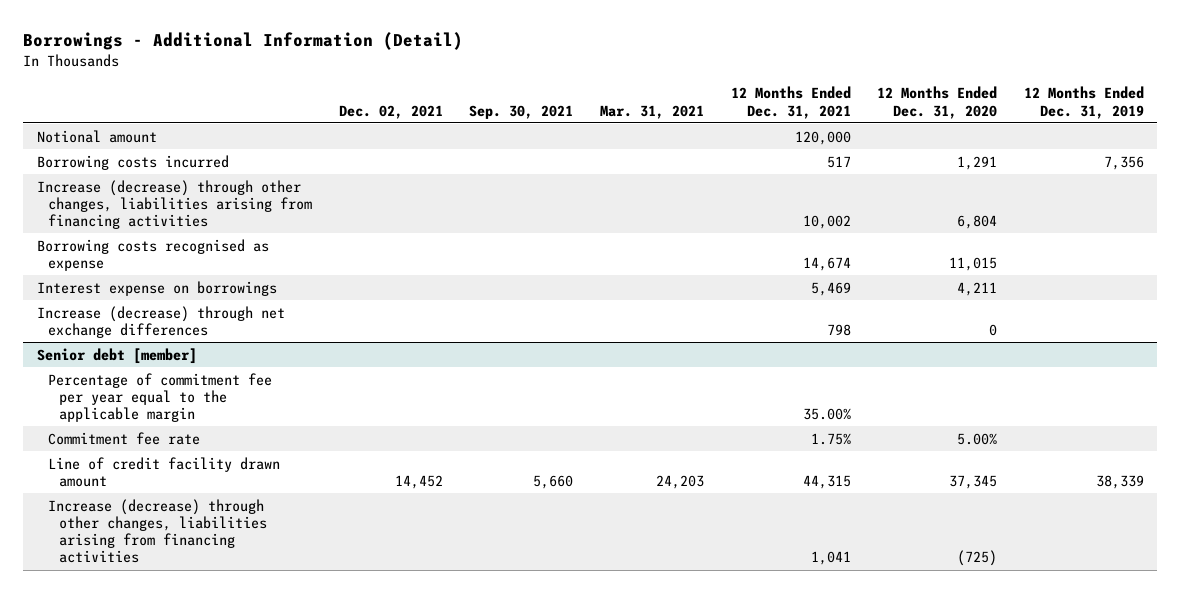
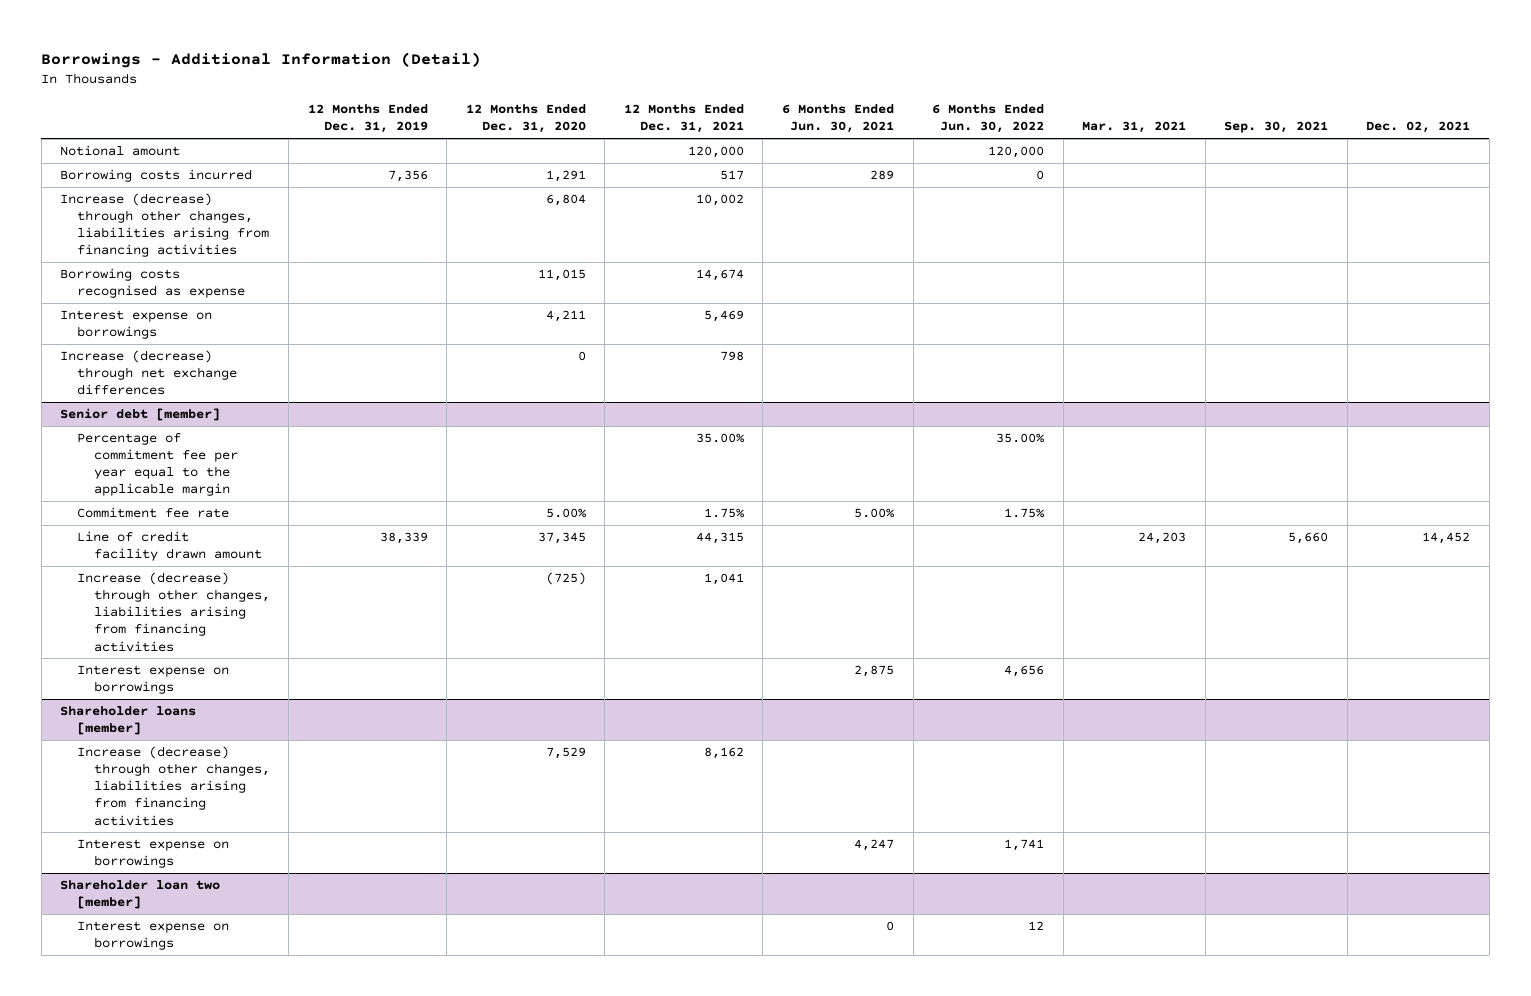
- | Dec. 02, 2021 | Sep. 30, 2021 | Mar. 31, 2021 | 12 Months Ended Dec. 31, 2021 | 12 Months Ended Dec. 31, 2020 | 12 Months Ended Dec. 31, 2019
+ | 12 Months Ended Dec. 31, 2019 | 12 Months Ended Dec. 31, 2020 | 12 Months Ended Dec. 31, 2021 | 6 Months Ended Jun. 30, 2021 | 6 Months Ended Jun. 30, 2022 | Mar. 31, 2021 | Sep. 30, 2021 | Dec. 02, 2021
@ Senior debt [member]
+ Interest expense on borrowings | | | | 2,875 | 4,656 | | |
+ Shareholder loans [member]
+ Increase (decrease) through other changes, liabilities arising from financing activities | | 7,529 | 8,162 | | | | |
+ Interest expense on borrowings | | | | 4,247 | 1,741 | | |
+ Shareholder loan two [member]
+ Interest expense on borrowings | | | | 0 | 12 | | |

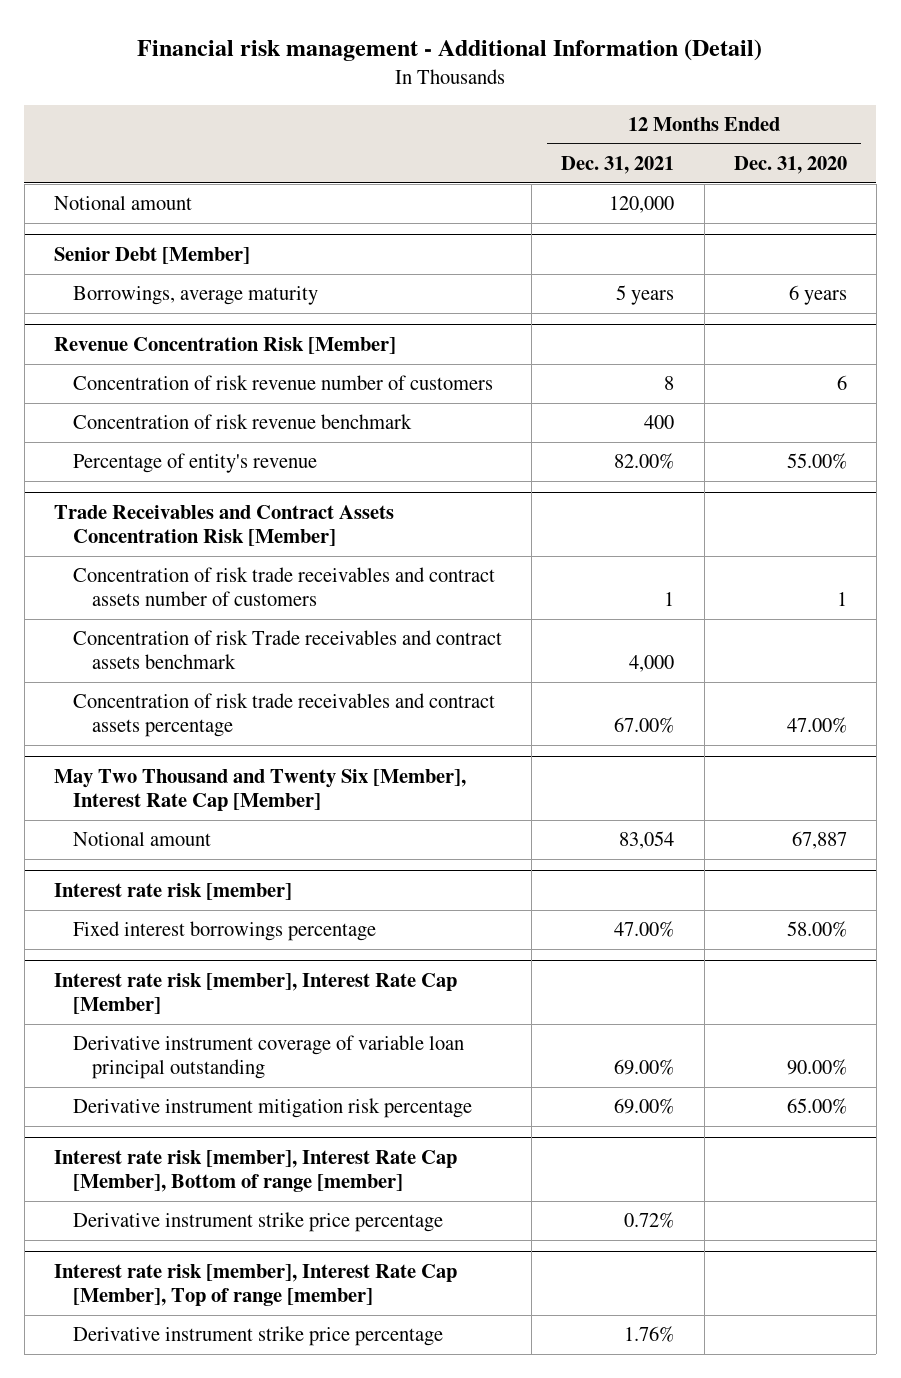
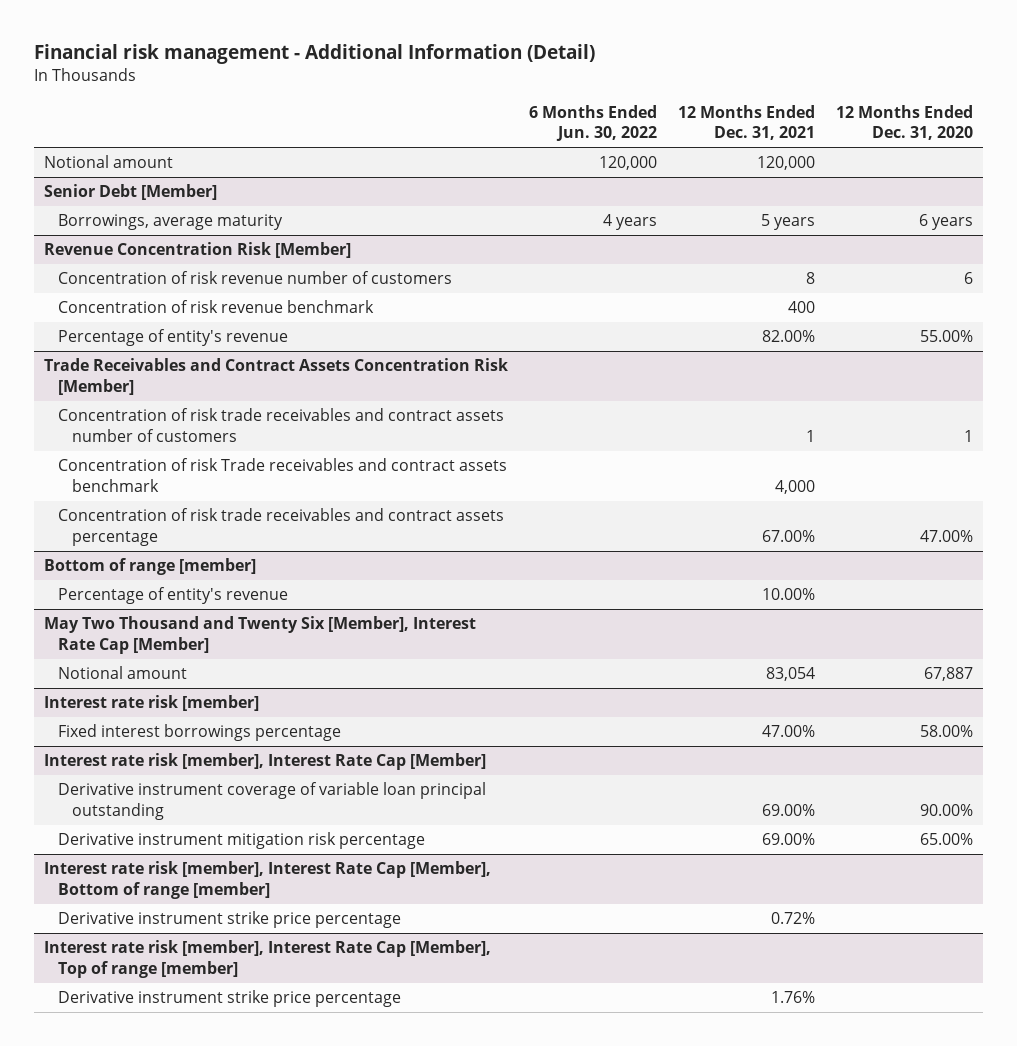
- | 12 Months Ended Dec. 31, 2021 | 12 Months Ended Dec. 31, 2020
+ | 6 Months Ended Jun. 30, 2022 | 12 Months Ended Dec. 31, 2021 | 12 Months Ended Dec. 31, 2020
+ Bottom of range [member]
+ Percentage of entity's revenue | | 10.00% |

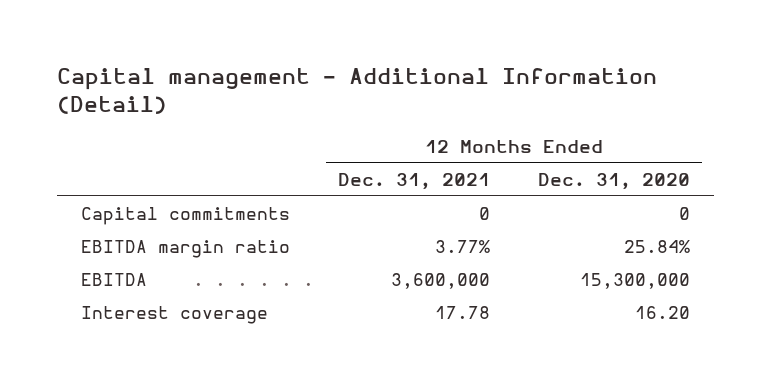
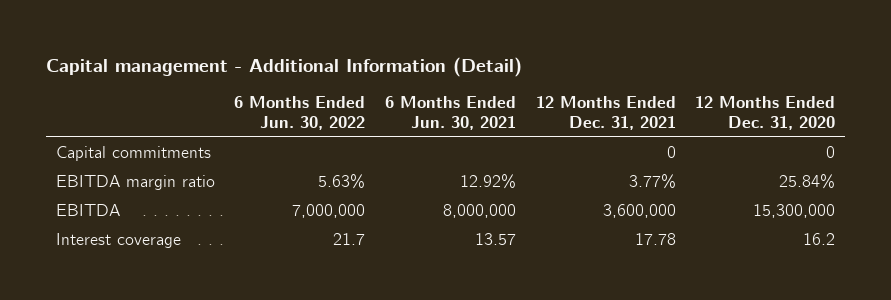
- | 12 Months Ended Dec. 31, 2021 | 12 Months Ended Dec. 31, 2020
+ | 6 Months Ended Jun. 30, 2022 | 6 Months Ended Jun. 30, 2021 | 12 Months Ended Dec. 31, 2021 | 12 Months Ended Dec. 31, 2020
- Interest coverage | 17.78 | 16.20
+ Interest coverage | 21.7 | 13.57 | 17.78 | 16.2

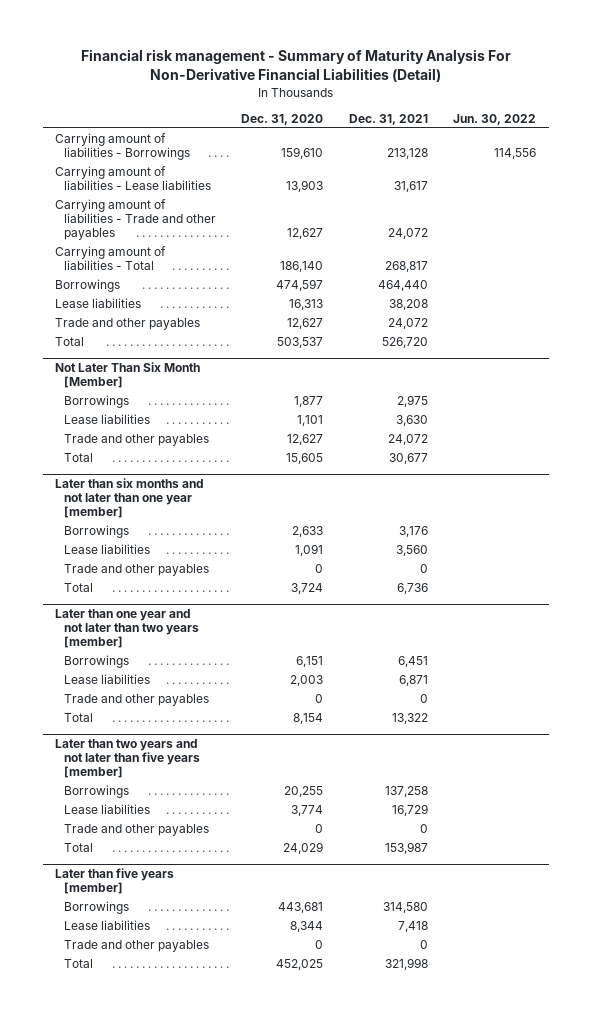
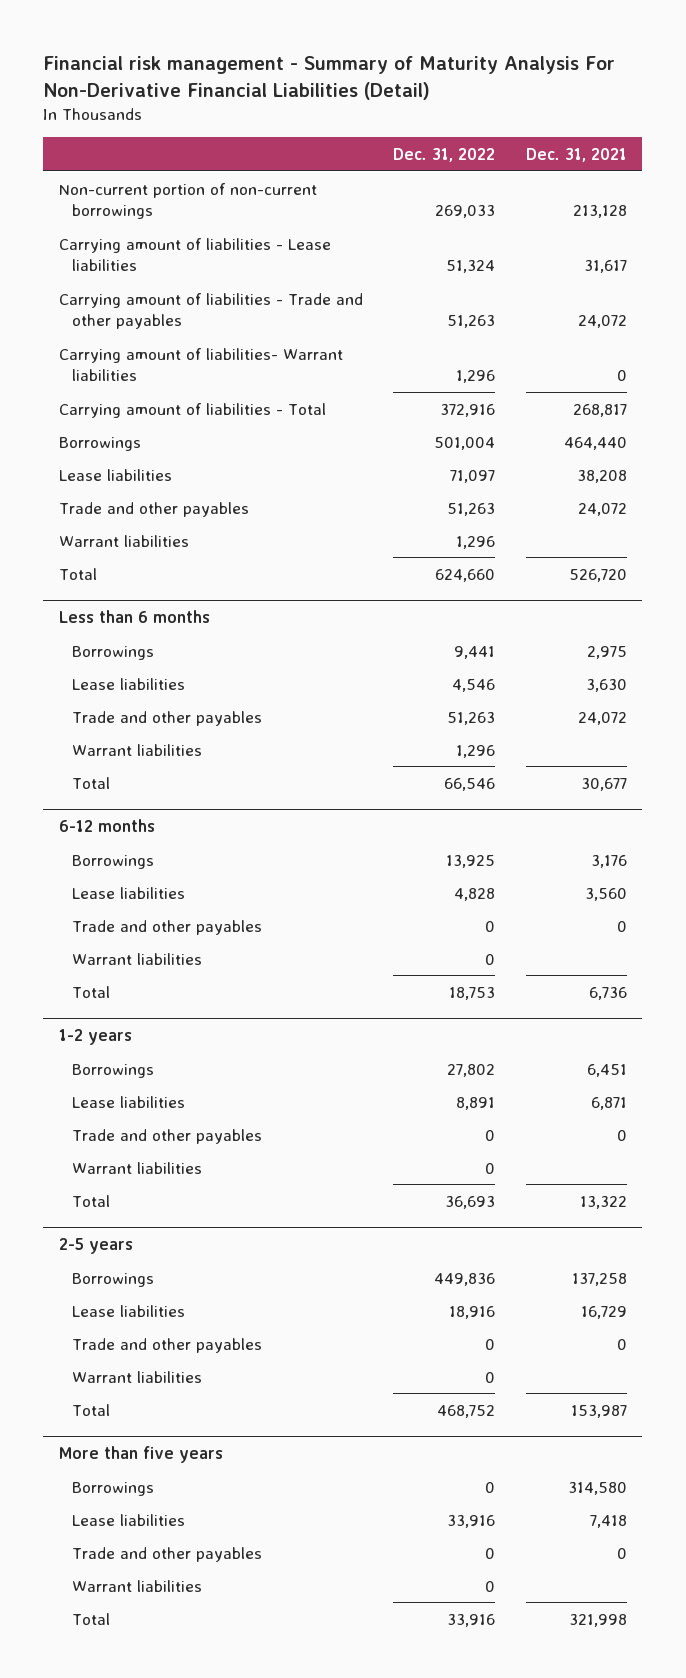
- | Dec. 31, 2020 | Dec. 31, 2021 | Jun. 30, 2022
+ | Dec. 31, 2022 | Dec. 31, 2021
- Carrying amount of liabilities - Borrowings | 159,610 | 213,128 | 114,556
+ Non-current portion of non-current borrowings | 269,033 | 213,128
+ Carrying amount of liabilities- Warrant liabilities | 1,296 | 0
+ Warrant liabilities | 1,296 |
- Not Later Than Six Month [Member]
+ Less than 6 months
+ Warrant liabilities | 1,296 |
- Later than six months and not later than one year [member]
+ 6-12 months
+ Warrant liabilities | 0 |
- Later than one year and not later than two years [member]
+ 1-2 years
+ Warrant liabilities | 0 |
- Later than two years and not later than five years [member]
+ 2-5 years
+ Warrant liabilities | 0 |
- Later than five years [member]
+ More than five years
+ Warrant liabilities | 0 |

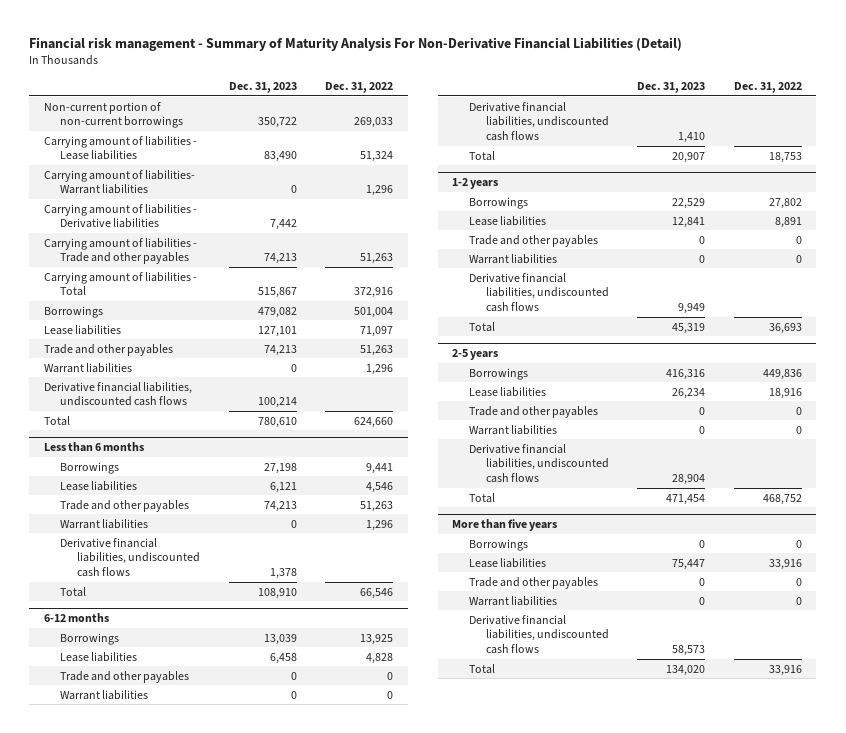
- | Dec. 31, 2022 | Dec. 31, 2021
+ | Dec. 31, 2023 | Dec. 31, 2022
+ Carrying amount of liabilities - Derivative liabilities | 7,442 |
moved down: Carrying amount of liabilities - Trade and other payables | 74,213 | 51,263
+ Derivative financial liabilities, undiscounted cash flows | 100,214 |
@ Less than 6 months
+ Derivative financial liabilities, undiscounted cash flows | 1,378 |
@ 6-12 months
+ Derivative financial liabilities, undiscounted cash flows | 1,410 |
@ 1-2 years
+ Derivative financial liabilities, undiscounted cash flows | 9,949 |
@ 2-5 years
+ Derivative financial liabilities, undiscounted cash flows | 28,904 |
@ More than five years
+ Derivative financial liabilities, undiscounted cash flows | 58,573 |

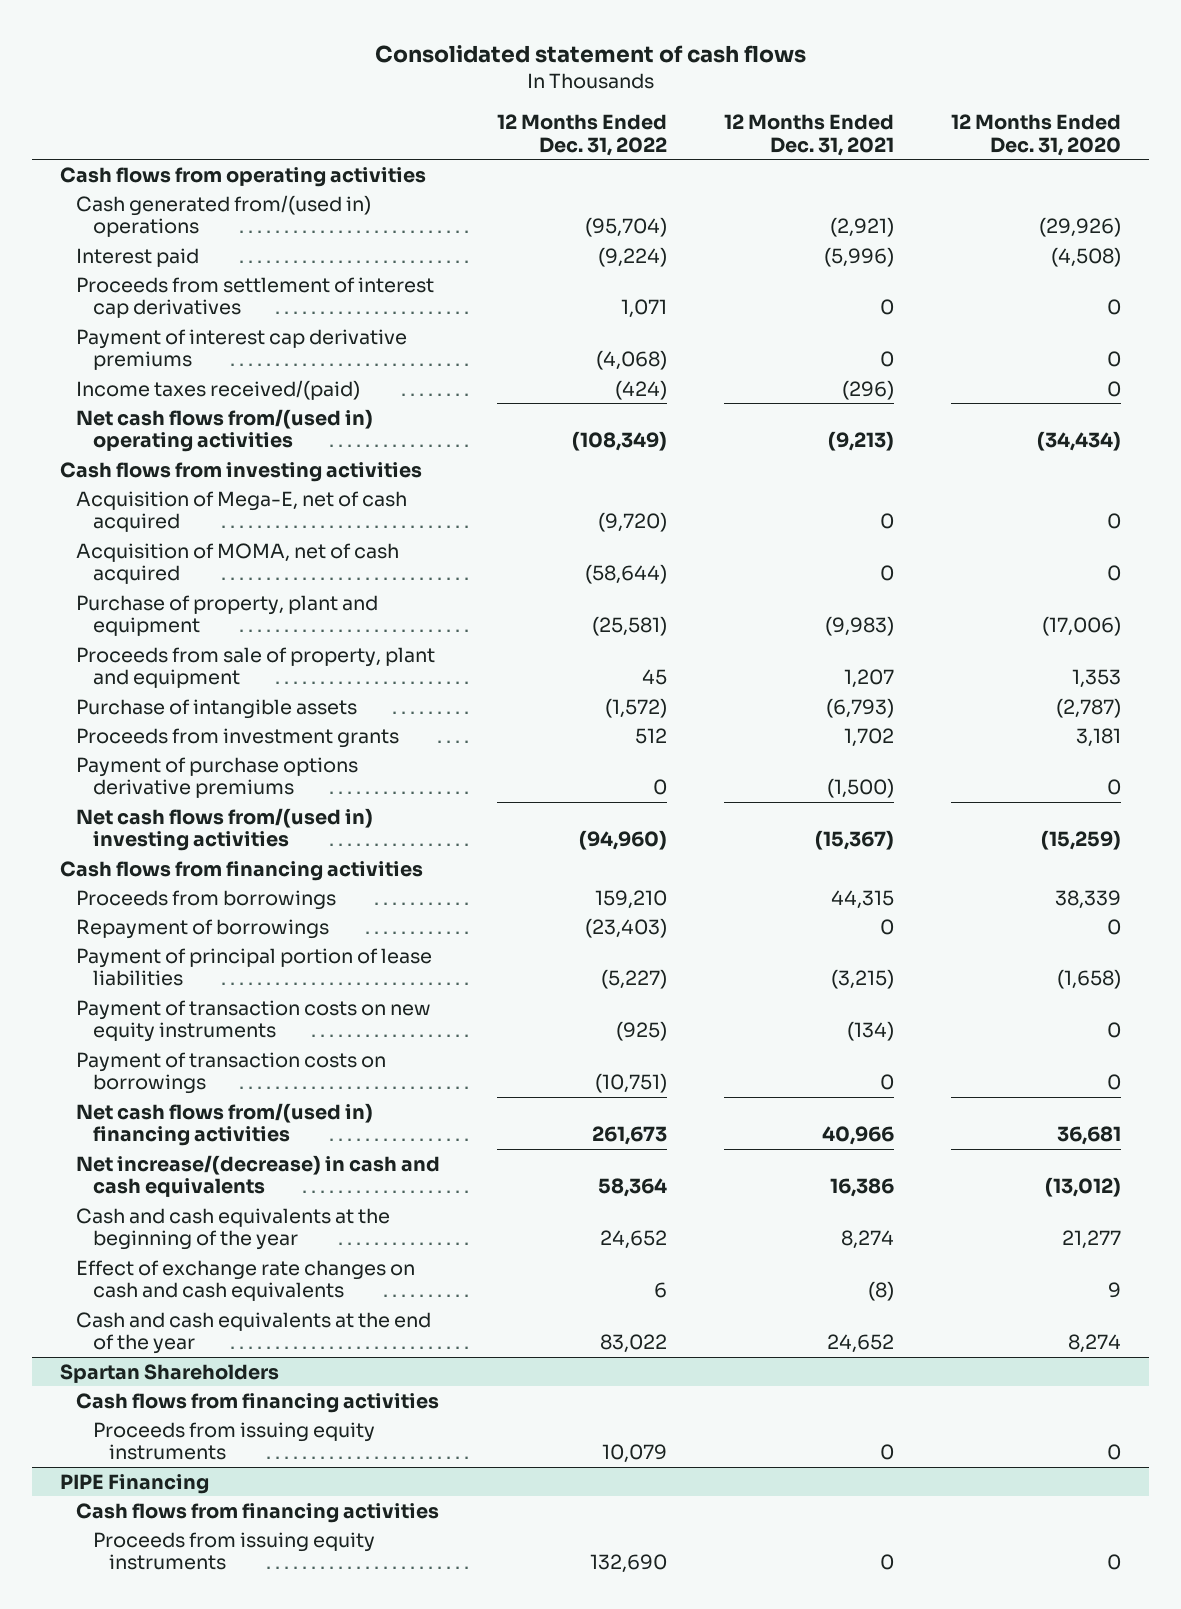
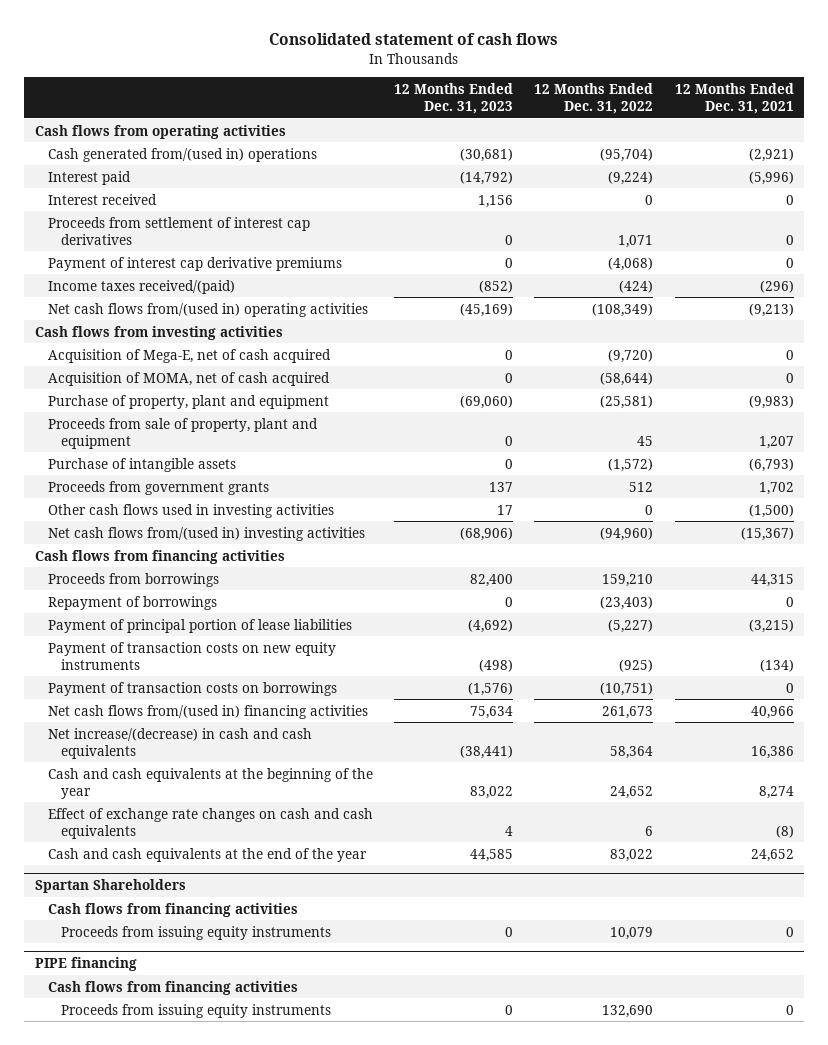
- | 12 Months Ended Dec. 31, 2022 | 12 Months Ended Dec. 31, 2021 | 12 Months Ended Dec. 31, 2020
+ | 12 Months Ended Dec. 31, 2023 | 12 Months Ended Dec. 31, 2022 | 12 Months Ended Dec. 31, 2021
+ Interest received | 1,156 | 0 | 0
- Proceeds from investment grants | 512 | 1,702 | 3,181
- Payment of purchase options derivative premiums | 0 | (1,500) | 0
+ Proceeds from government grants | 137 | 512 | 1,702
+ Other cash flows used in investing activities | 17 | 0 | (1,500)
- PIPE Financing
+ PIPE financing

